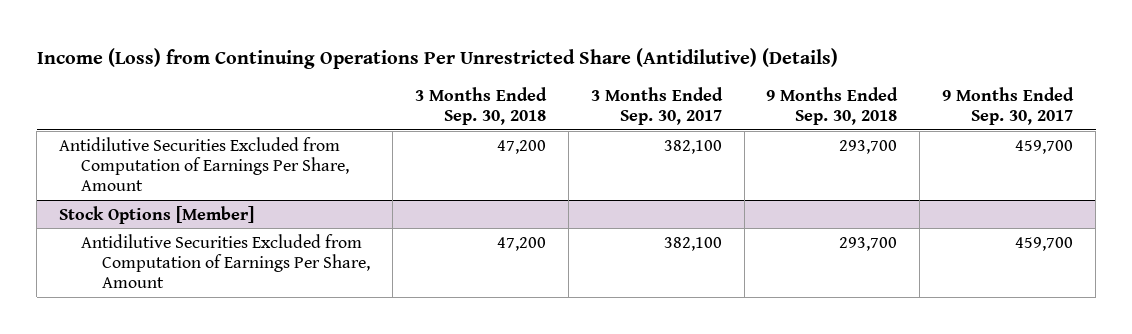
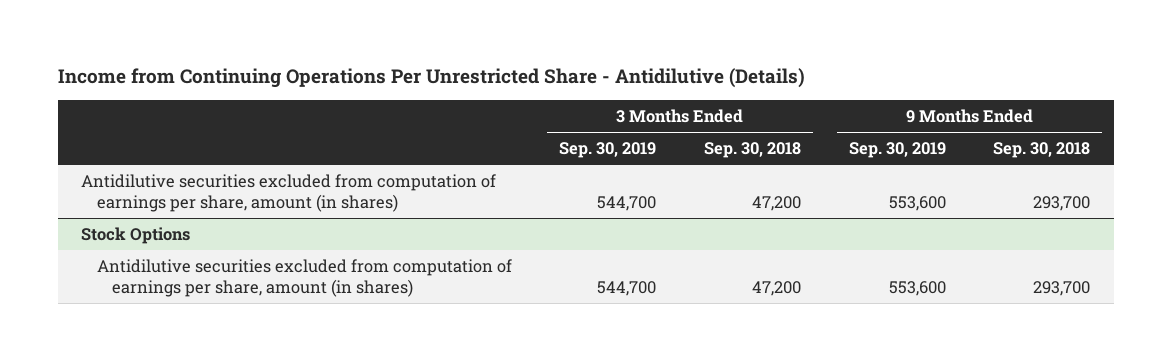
- Income (Loss) from Continuing Operations Per Unrestricted Share (Antidilutive) (Details)
+ Income from Continuing Operations Per Unrestricted Share - Antidilutive (Details)
- | 3 Months Ended Sep. 30, 2018 | 3 Months Ended Sep. 30, 2017 | 9 Months Ended Sep. 30, 2018 | 9 Months Ended Sep. 30, 2017
+ | 3 Months Ended Sep. 30, 2019 | 3 Months Ended Sep. 30, 2018 | 9 Months Ended Sep. 30, 2019 | 9 Months Ended Sep. 30, 2018
- Antidilutive Securities Excluded from Computation of Earnings Per Share, Amount | 47,200 | 382,100 | 293,700 | 459,700
- Stock Options [Member]
- Antidilutive Securities Excluded from Computation of Earnings Per Share, Amount | 47,200 | 382,100 | 293,700 | 459,700
+ Antidilutive securities excluded from computation of earnings per share, amount (in shares) | 544,700 | 47,200 | 553,600 | 293,700
+ Stock Options
+ Antidilutive securities excluded from computation of earnings per share, amount (in shares) | 544,700 | 47,200 | 553,600 | 293,700

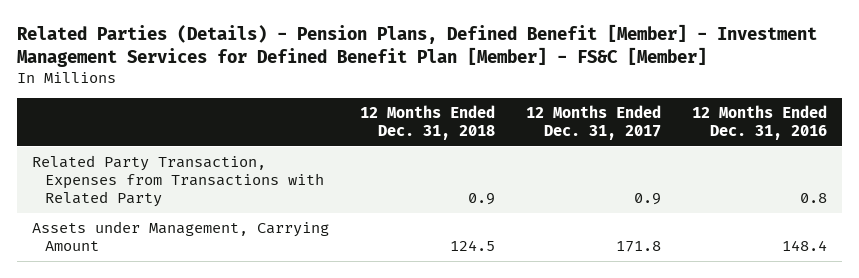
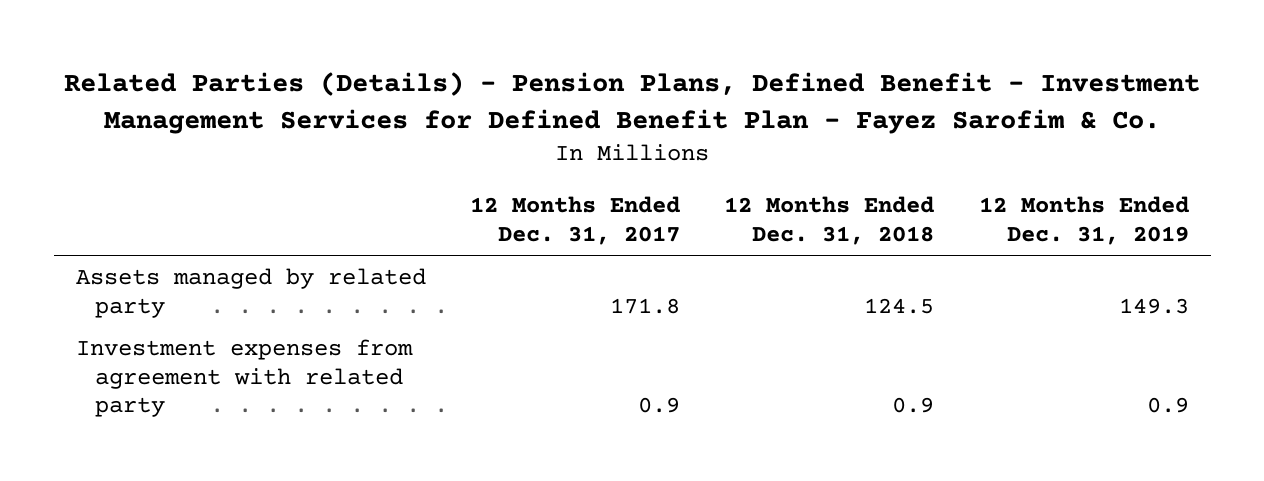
- Related Parties (Details) - Pension Plans, Defined Benefit [Member] - Investment Management Services for Defined Benefit Plan [Member] - FS&C [Member]
+ Related Parties (Details) - Pension Plans, Defined Benefit - Investment Management Services for Defined Benefit Plan - Fayez Sarofim & Co.
- | 12 Months Ended Dec. 31, 2018 | 12 Months Ended Dec. 31, 2017 | 12 Months Ended Dec. 31, 2016
+ | 12 Months Ended Dec. 31, 2017 | 12 Months Ended Dec. 31, 2018 | 12 Months Ended Dec. 31, 2019
- Related Party Transaction, Expenses from Transactions with Related Party | 0.9 | 0.9 | 0.8
- Assets under Management, Carrying Amount | 124.5 | 171.8 | 148.4
+ Assets managed by related party | 171.8 | 124.5 | 149.3
+ Investment expenses from agreement with related party | 0.9 | 0.9 | 0.9

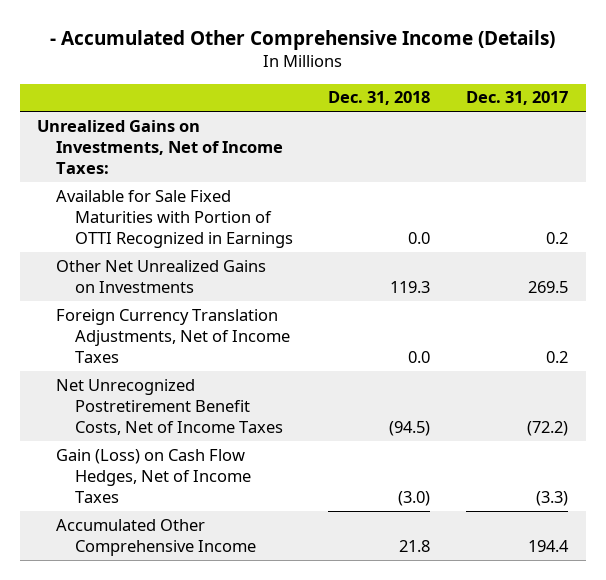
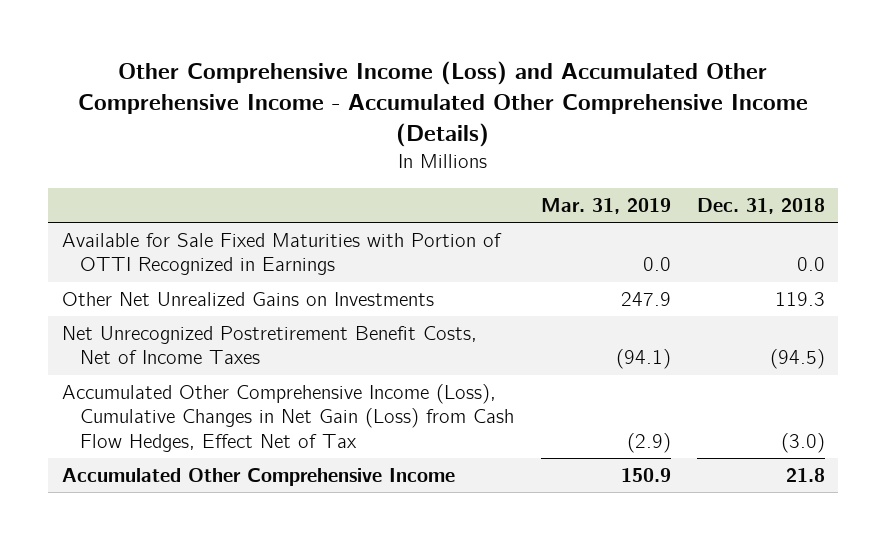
- - Accumulated Other Comprehensive Income (Details)
+ Other Comprehensive Income (Loss) and Accumulated Other Comprehensive Income - Accumulated Other Comprehensive Income (Details)
- | Dec. 31, 2018 | Dec. 31, 2017
+ | Mar. 31, 2019 | Dec. 31, 2018
- Unrealized Gains on Investments, Net of Income Taxes:
- Foreign Currency Translation Adjustments, Net of Income Taxes | 0.0 | 0.2
- Gain (Loss) on Cash Flow Hedges, Net of Income Taxes | (3.0) | (3.3)
+ Accumulated Other Comprehensive Income (Loss), Cumulative Changes in Net Gain (Loss) from Cash Flow Hedges, Effect Net of Tax | (2.9) | (3.0)

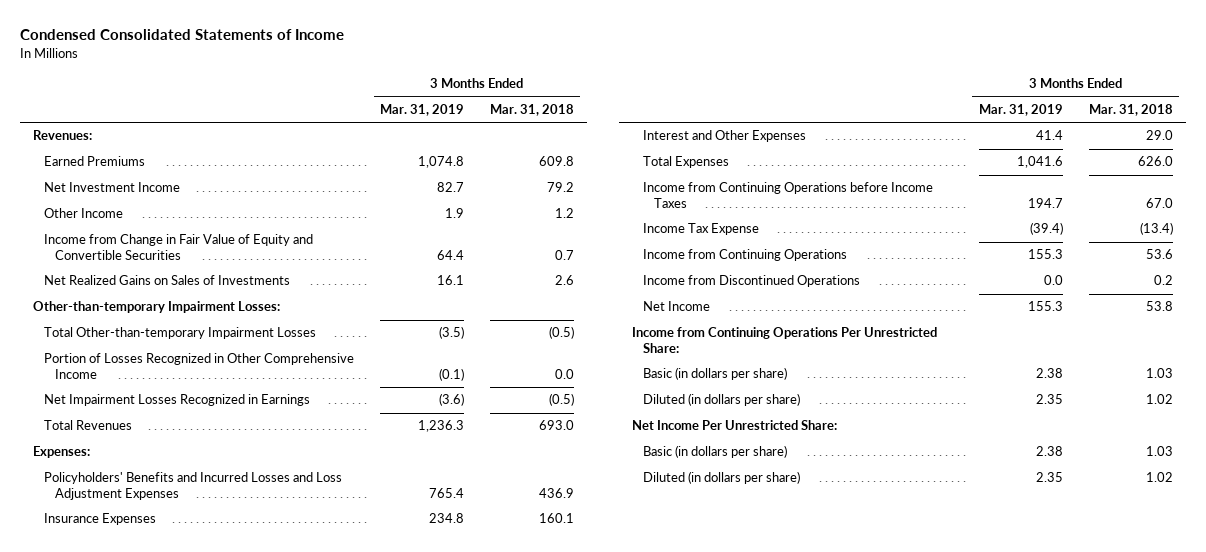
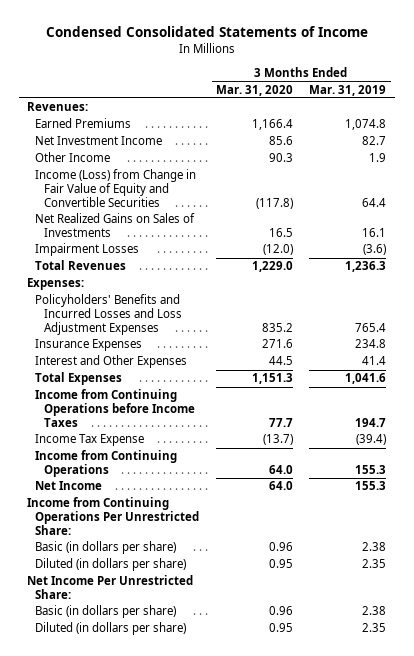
- | 3 Months Ended Mar. 31, 2019 | 3 Months Ended Mar. 31, 2018
+ | 3 Months Ended Mar. 31, 2020 | 3 Months Ended Mar. 31, 2019
- Income from Change in Fair Value of Equity and Convertible Securities | 64.4 | 0.7
+ Income (Loss) from Change in Fair Value of Equity and Convertible Securities | (117.8) | 64.4
- Other-than-temporary Impairment Losses:
- Total Other-than-temporary Impairment Losses | (3.5) | (0.5)
- Portion of Losses Recognized in Other Comprehensive Income | (0.1) | 0.0
- Net Impairment Losses Recognized in Earnings | (3.6) | (0.5)
+ Impairment Losses | (12.0) | (3.6)
- Income from Discontinued Operations | 0.0 | 0.2

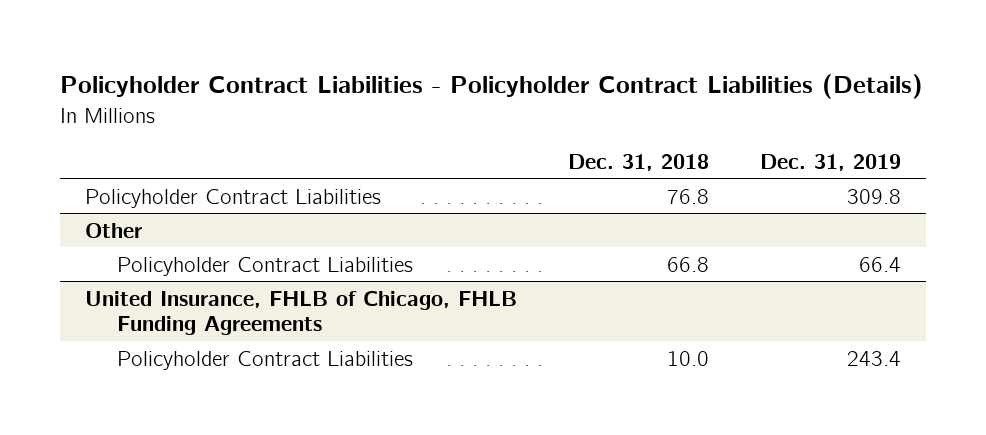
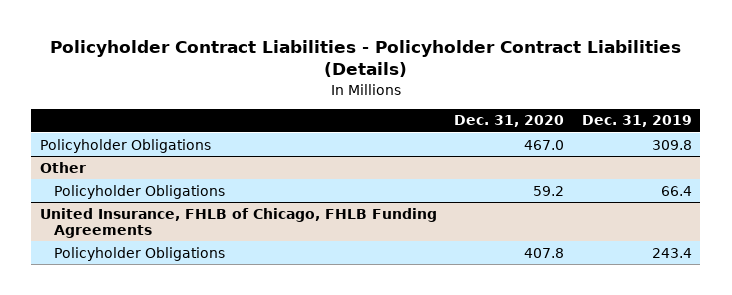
- | Dec. 31, 2018 | Dec. 31, 2019
+ | Dec. 31, 2020 | Dec. 31, 2019
- Policyholder Contract Liabilities | 76.8 | 309.8
+ Policyholder Obligations | 467.0 | 309.8
@ Other
- Policyholder Contract Liabilities | 66.8 | 66.4
+ Policyholder Obligations | 59.2 | 66.4
@ United Insurance, FHLB of Chicago, FHLB Funding Agreements
- Policyholder Contract Liabilities | 10.0 | 243.4
+ Policyholder Obligations | 407.8 | 243.4

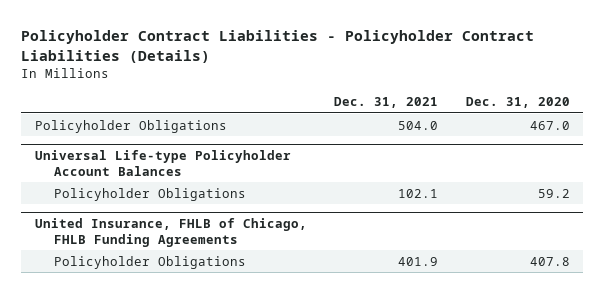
- | Dec. 31, 2020 | Dec. 31, 2019
+ | Dec. 31, 2021 | Dec. 31, 2020
- Other
+ Universal Life-type Policyholder Account Balances

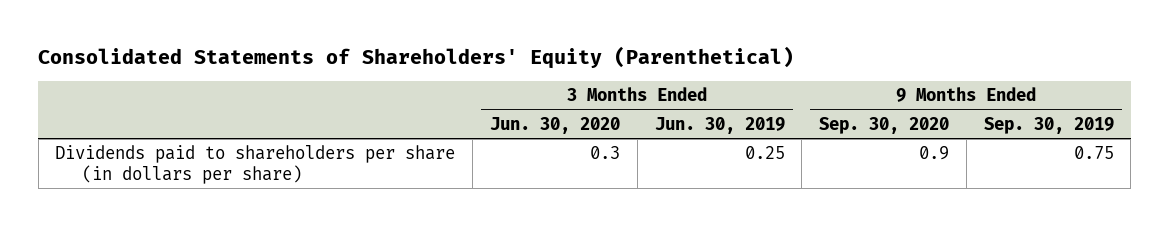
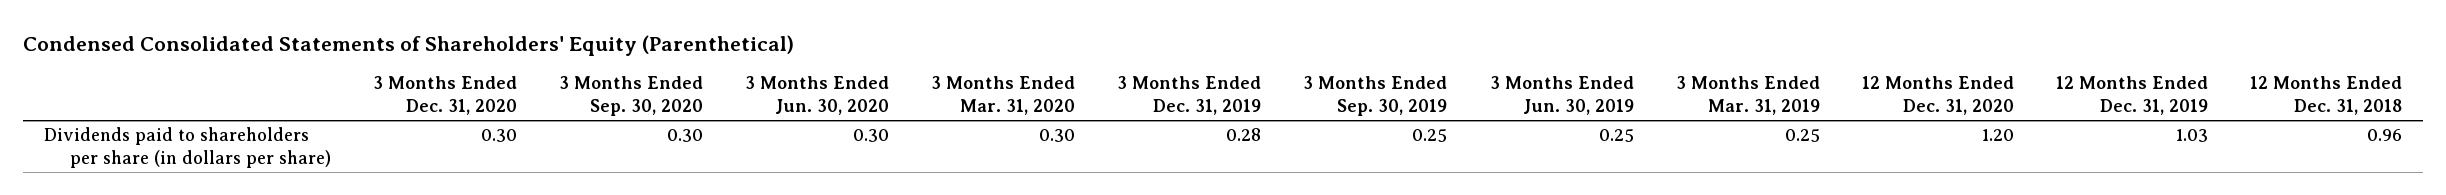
- Consolidated Statements of Shareholders' Equity (Parenthetical)
+ Condensed Consolidated Statements of Shareholders' Equity (Parenthetical)
- | 3 Months Ended Jun. 30, 2020 | 3 Months Ended Jun. 30, 2019 | 9 Months Ended Sep. 30, 2020 | 9 Months Ended Sep. 30, 2019
+ | 3 Months Ended Dec. 31, 2020 | 3 Months Ended Sep. 30, 2020 | 3 Months Ended Jun. 30, 2020 | 3 Months Ended Mar. 31, 2020 | 3 Months Ended Dec. 31, 2019 | 3 Months Ended Sep. 30, 2019 | 3 Months Ended Jun. 30, 2019 | 3 Months Ended Mar. 31, 2019 | 12 Months Ended Dec. 31, 2020 | 12 Months Ended Dec. 31, 2019 | 12 Months Ended Dec. 31, 2018
- Dividends paid to shareholders per share (in dollars per share) | 0.3 | 0.25 | 0.9 | 0.75
+ Dividends paid to shareholders per share (in dollars per share) | 0.30 | 0.30 | 0.30 | 0.30 | 0.28 | 0.25 | 0.25 | 0.25 | 1.20 | 1.03 | 0.96

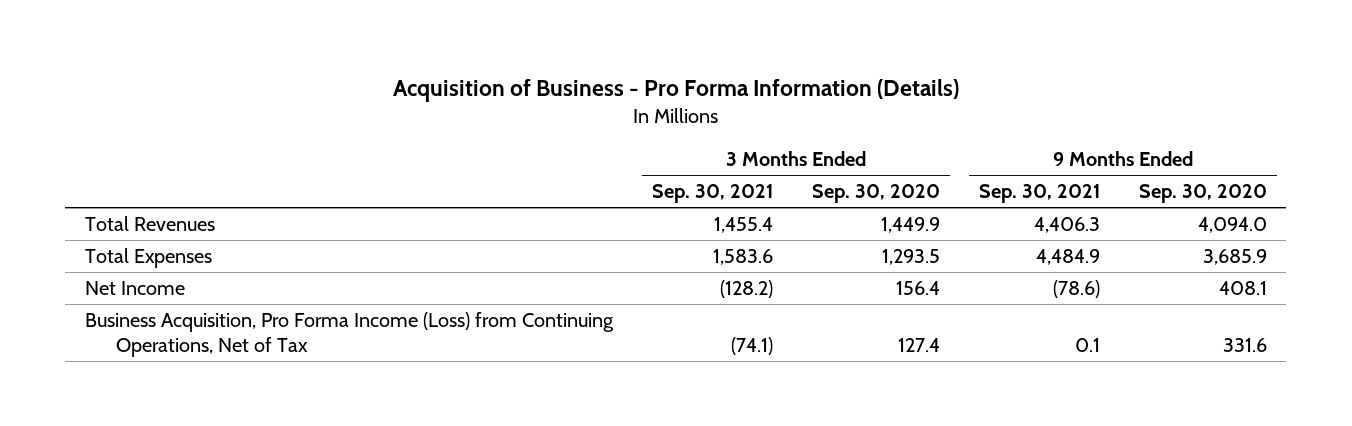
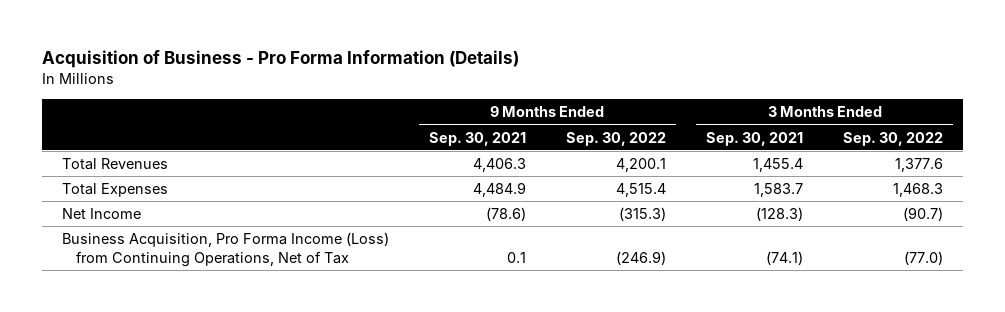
- | 3 Months Ended Sep. 30, 2021 | 3 Months Ended Sep. 30, 2020 | 9 Months Ended Sep. 30, 2021 | 9 Months Ended Sep. 30, 2020
+ | 9 Months Ended Sep. 30, 2021 | 9 Months Ended Sep. 30, 2022 | 3 Months Ended Sep. 30, 2021 | 3 Months Ended Sep. 30, 2022
- Total Expenses | 1,583.6 | 1,293.5 | 4,484.9 | 3,685.9
- Net Income | (128.2) | 156.4 | (78.6) | 408.1
+ Total Expenses | 4,484.9 | 4,515.4 | 1,583.7 | 1,468.3
+ Net Income | (78.6) | (315.3) | (128.3) | (90.7)

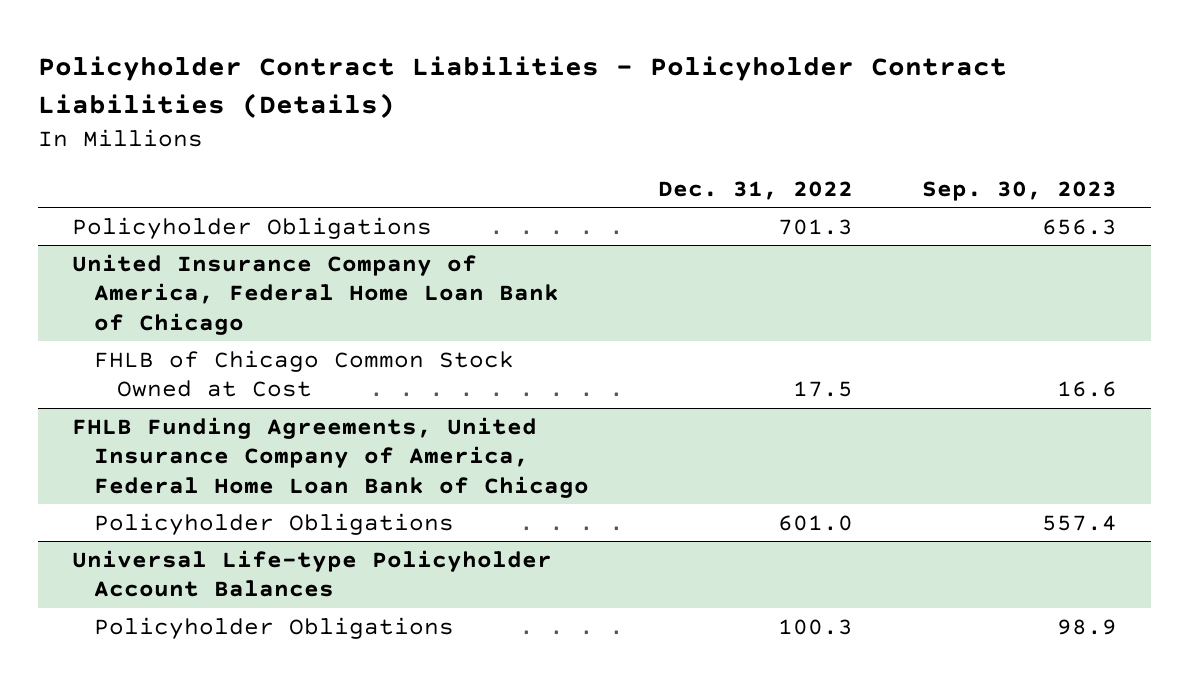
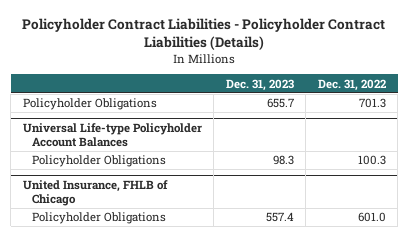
- | Dec. 31, 2022 | Sep. 30, 2023
+ | Dec. 31, 2023 | Dec. 31, 2022
- United Insurance Company of America, Federal Home Loan Bank of Chicago
- FHLB of Chicago Common Stock Owned at Cost | 17.5 | 16.6
- FHLB Funding Agreements, United Insurance Company of America, Federal Home Loan Bank of Chicago
- Policyholder Obligations | 601.0 | 557.4
+ United Insurance, FHLB of Chicago
+ Policyholder Obligations | 557.4 | 601.0

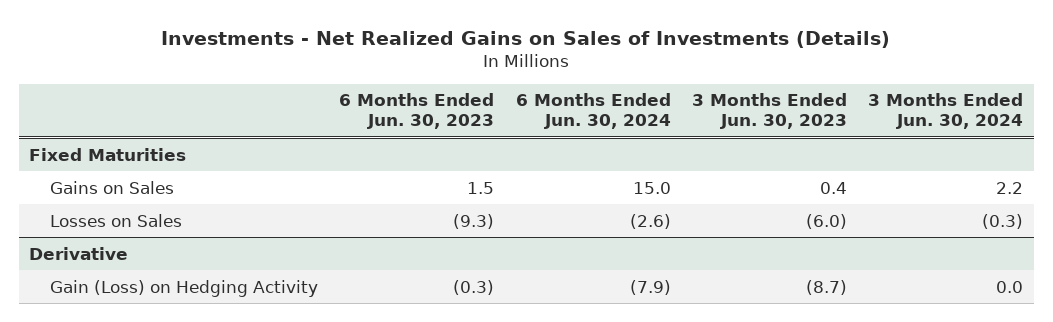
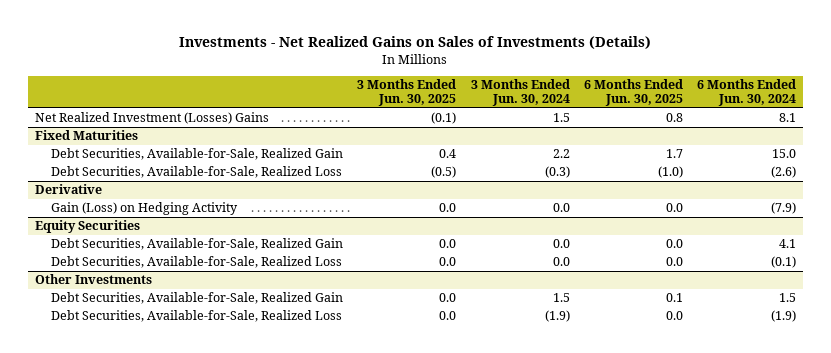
- | 6 Months Ended Jun. 30, 2023 | 6 Months Ended Jun. 30, 2024 | 3 Months Ended Jun. 30, 2023 | 3 Months Ended Jun. 30, 2024
+ | 3 Months Ended Jun. 30, 2025 | 3 Months Ended Jun. 30, 2024 | 6 Months Ended Jun. 30, 2025 | 6 Months Ended Jun. 30, 2024
+ Net Realized Investment (Losses) Gains | (0.1) | 1.5 | 0.8 | 8.1
@ Fixed Maturities
- Gains on Sales | 1.5 | 15.0 | 0.4 | 2.2
- Losses on Sales | (9.3) | (2.6) | (6.0) | (0.3)
+ Debt Securities, Available-for-Sale, Realized Gain | 0.4 | 2.2 | 1.7 | 15.0
+ Debt Securities, Available-for-Sale, Realized Loss | (0.5) | (0.3) | (1.0) | (2.6)
+ Equity Securities
+ Debt Securities, Available-for-Sale, Realized Gain | 0.0 | 0.0 | 0.0 | 4.1
+ Debt Securities, Available-for-Sale, Realized Loss | 0.0 | 0.0 | 0.0 | (0.1)
+ Other Investments
+ Debt Securities, Available-for-Sale, Realized Gain | 0.0 | 1.5 | 0.1 | 1.5
+ Debt Securities, Available-for-Sale, Realized Loss | 0.0 | (1.9) | 0.0 | (1.9)

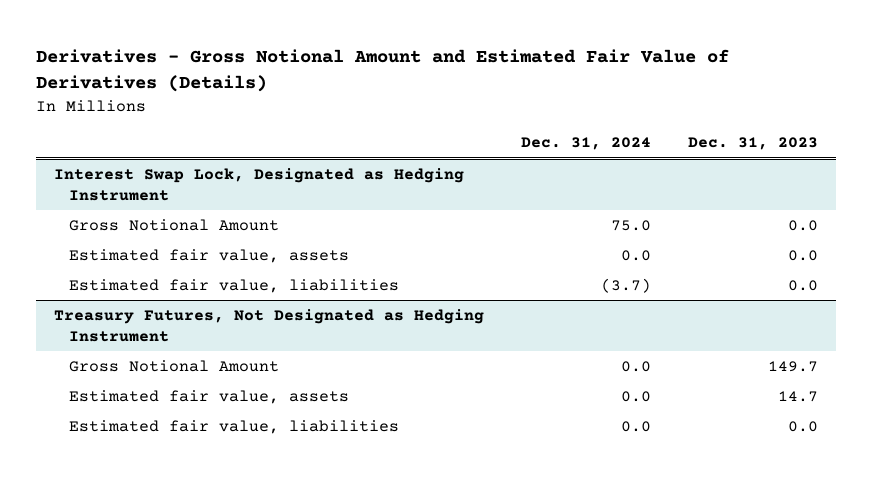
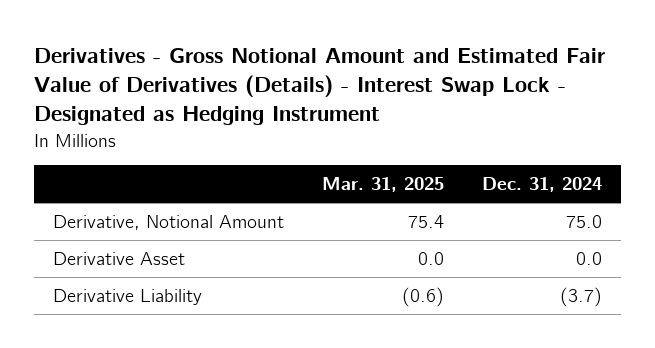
- Derivatives - Gross Notional Amount and Estimated Fair Value of Derivatives (Details)
+ Derivatives - Gross Notional Amount and Estimated Fair Value of Derivatives (Details) - Interest Swap Lock - Designated as Hedging Instrument
- | Dec. 31, 2024 | Dec. 31, 2023
+ | Mar. 31, 2025 | Dec. 31, 2024
- Interest Swap Lock, Designated as Hedging Instrument
- Gross Notional Amount | 75.0 | 0.0
- Estimated fair value, assets | 0.0 | 0.0
- Estimated fair value, liabilities | (3.7) | 0.0
- Treasury Futures, Not Designated as Hedging Instrument
- Gross Notional Amount | 0.0 | 149.7
- Estimated fair value, assets | 0.0 | 14.7
- Estimated fair value, liabilities | 0.0 | 0.0
+ Derivative, Notional Amount | 75.4 | 75.0
+ Derivative Asset | 0.0 | 0.0
+ Derivative Liability | (0.6) | (3.7)

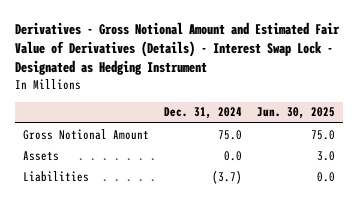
- | Mar. 31, 2025 | Dec. 31, 2024
+ | Dec. 31, 2024 | Jun. 30, 2025
- Derivative, Notional Amount | 75.4 | 75.0
- Derivative Asset | 0.0 | 0.0
- Derivative Liability | (0.6) | (3.7)
+ Gross Notional Amount | 75.0 | 75.0
+ Assets | 0.0 | 3.0
+ Liabilities | (3.7) | 0.0

